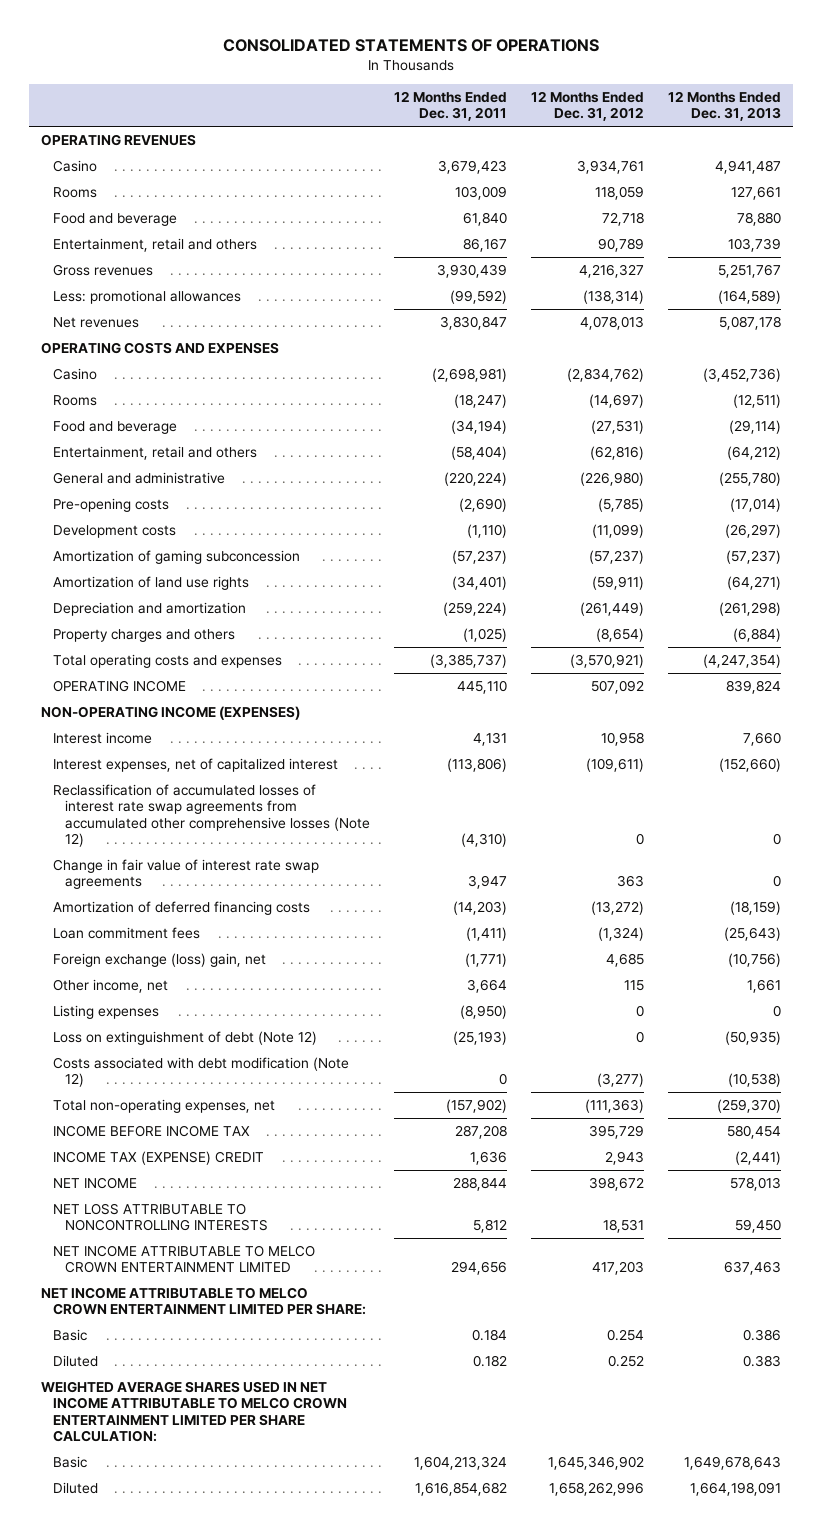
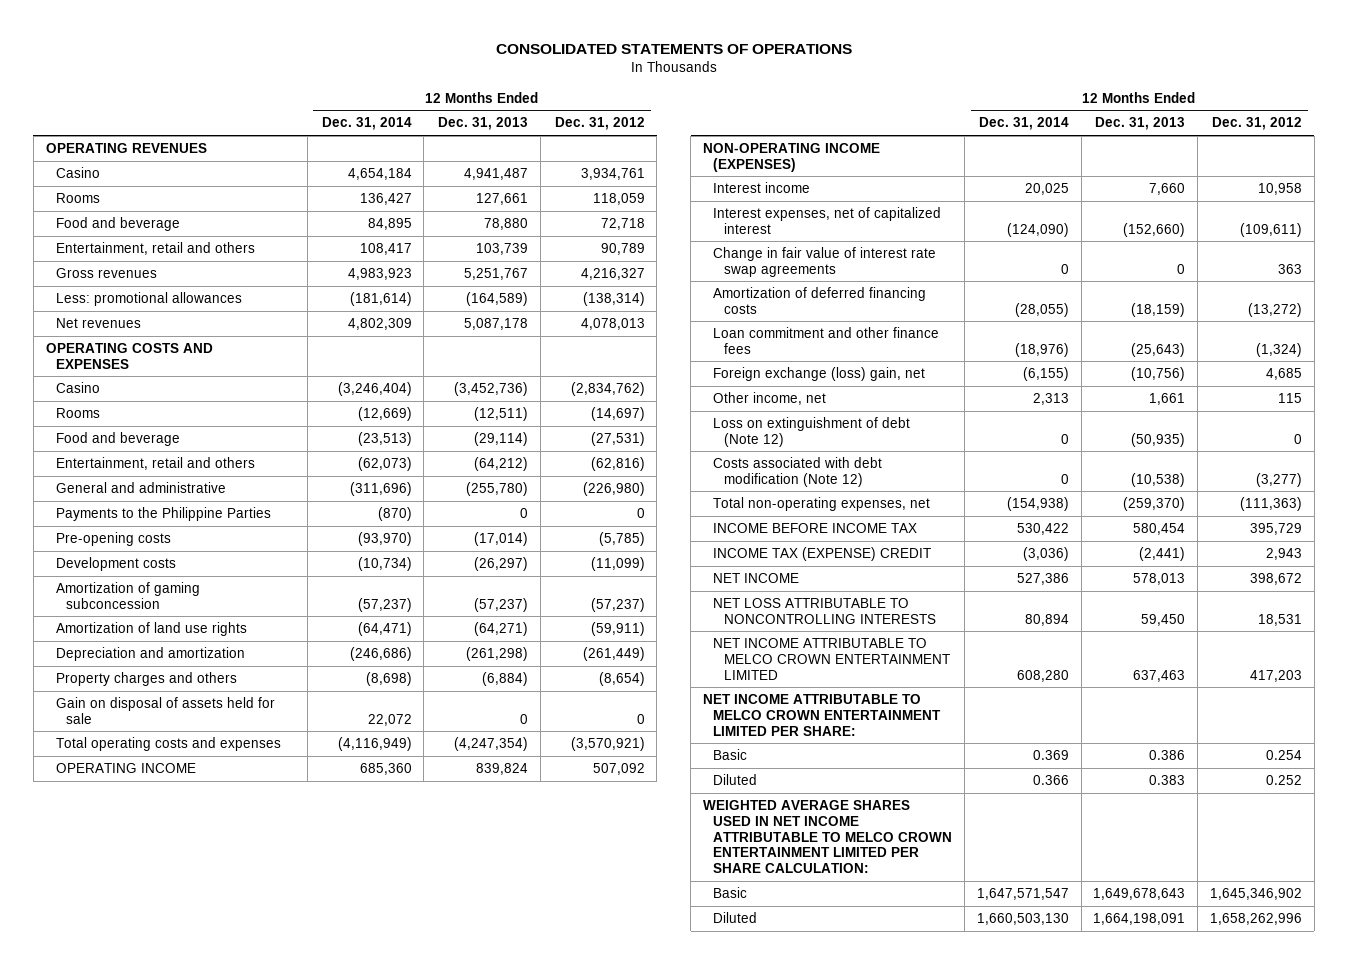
- | 12 Months Ended Dec. 31, 2011 | 12 Months Ended Dec. 31, 2012 | 12 Months Ended Dec. 31, 2013
+ | 12 Months Ended Dec. 31, 2014 | 12 Months Ended Dec. 31, 2013 | 12 Months Ended Dec. 31, 2012
+ Payments to the Philippine Parties | (870) | 0 | 0
+ Gain on disposal of assets held for sale | 22,072 | 0 | 0
- Reclassification of accumulated losses of interest rate swap agreements from accumulated other comprehensive losses (Note 12) | (4,310) | 0 | 0
- Loan commitment fees | (1,411) | (1,324) | (25,643)
+ Loan commitment and other finance fees | (18,976) | (25,643) | (1,324)
- Listing expenses | (8,950) | 0 | 0

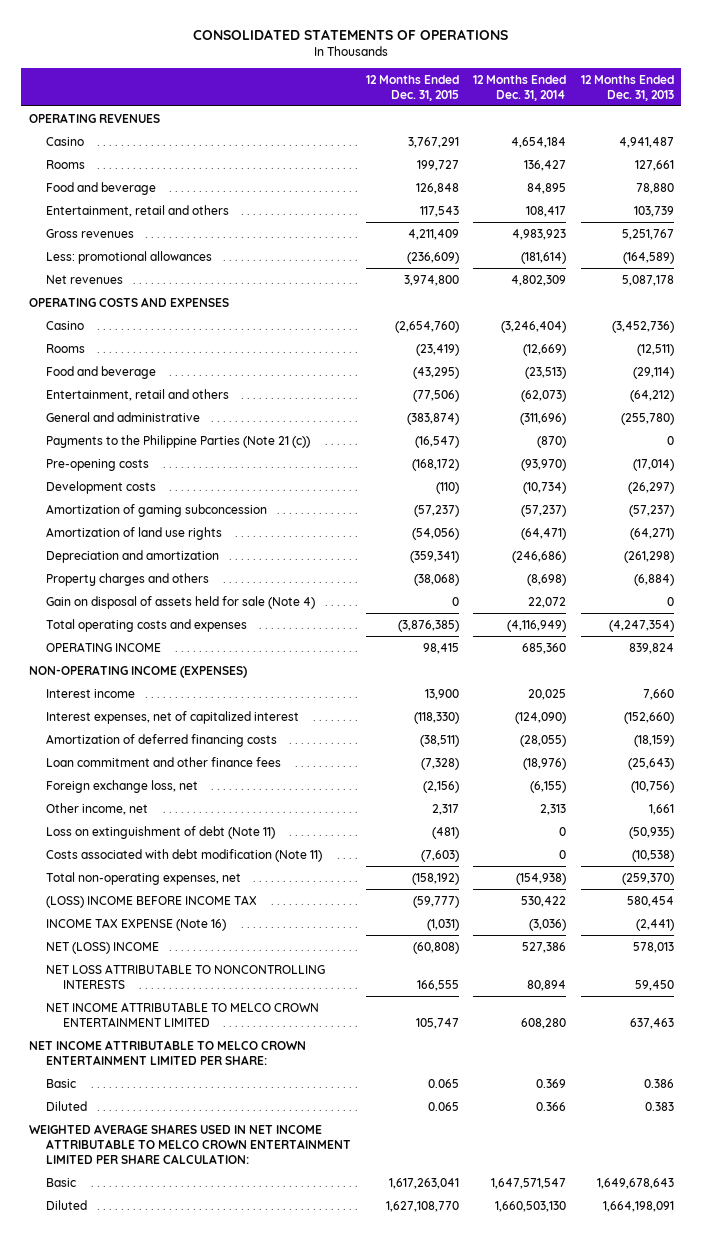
- | 12 Months Ended Dec. 31, 2014 | 12 Months Ended Dec. 31, 2013 | 12 Months Ended Dec. 31, 2012
+ | 12 Months Ended Dec. 31, 2015 | 12 Months Ended Dec. 31, 2014 | 12 Months Ended Dec. 31, 2013
- Payments to the Philippine Parties | (870) | 0 | 0
+ Payments to the Philippine Parties (Note 21 (c)) | (16,547) | (870) | 0
- Gain on disposal of assets held for sale | 22,072 | 0 | 0
+ Gain on disposal of assets held for sale (Note 4) | 0 | 22,072 | 0
- Change in fair value of interest rate swap agreements | 0 | 0 | 363
- Foreign exchange (loss) gain, net | (6,155) | (10,756) | 4,685
+ Foreign exchange loss, net | (2,156) | (6,155) | (10,756)
- Loss on extinguishment of debt (Note 12) | 0 | (50,935) | 0
- Costs associated with debt modification (Note 12) | 0 | (10,538) | (3,277)
+ Loss on extinguishment of debt (Note 11) | (481) | 0 | (50,935)
+ Costs associated with debt modification (Note 11) | (7,603) | 0 | (10,538)
- INCOME BEFORE INCOME TAX | 530,422 | 580,454 | 395,729
- INCOME TAX (EXPENSE) CREDIT | (3,036) | (2,441) | 2,943
- NET INCOME | 527,386 | 578,013 | 398,672
+ (LOSS) INCOME BEFORE INCOME TAX | (59,777) | 530,422 | 580,454
+ INCOME TAX EXPENSE (Note 16) | (1,031) | (3,036) | (2,441)
+ NET (LOSS) INCOME | (60,808) | 527,386 | 578,013

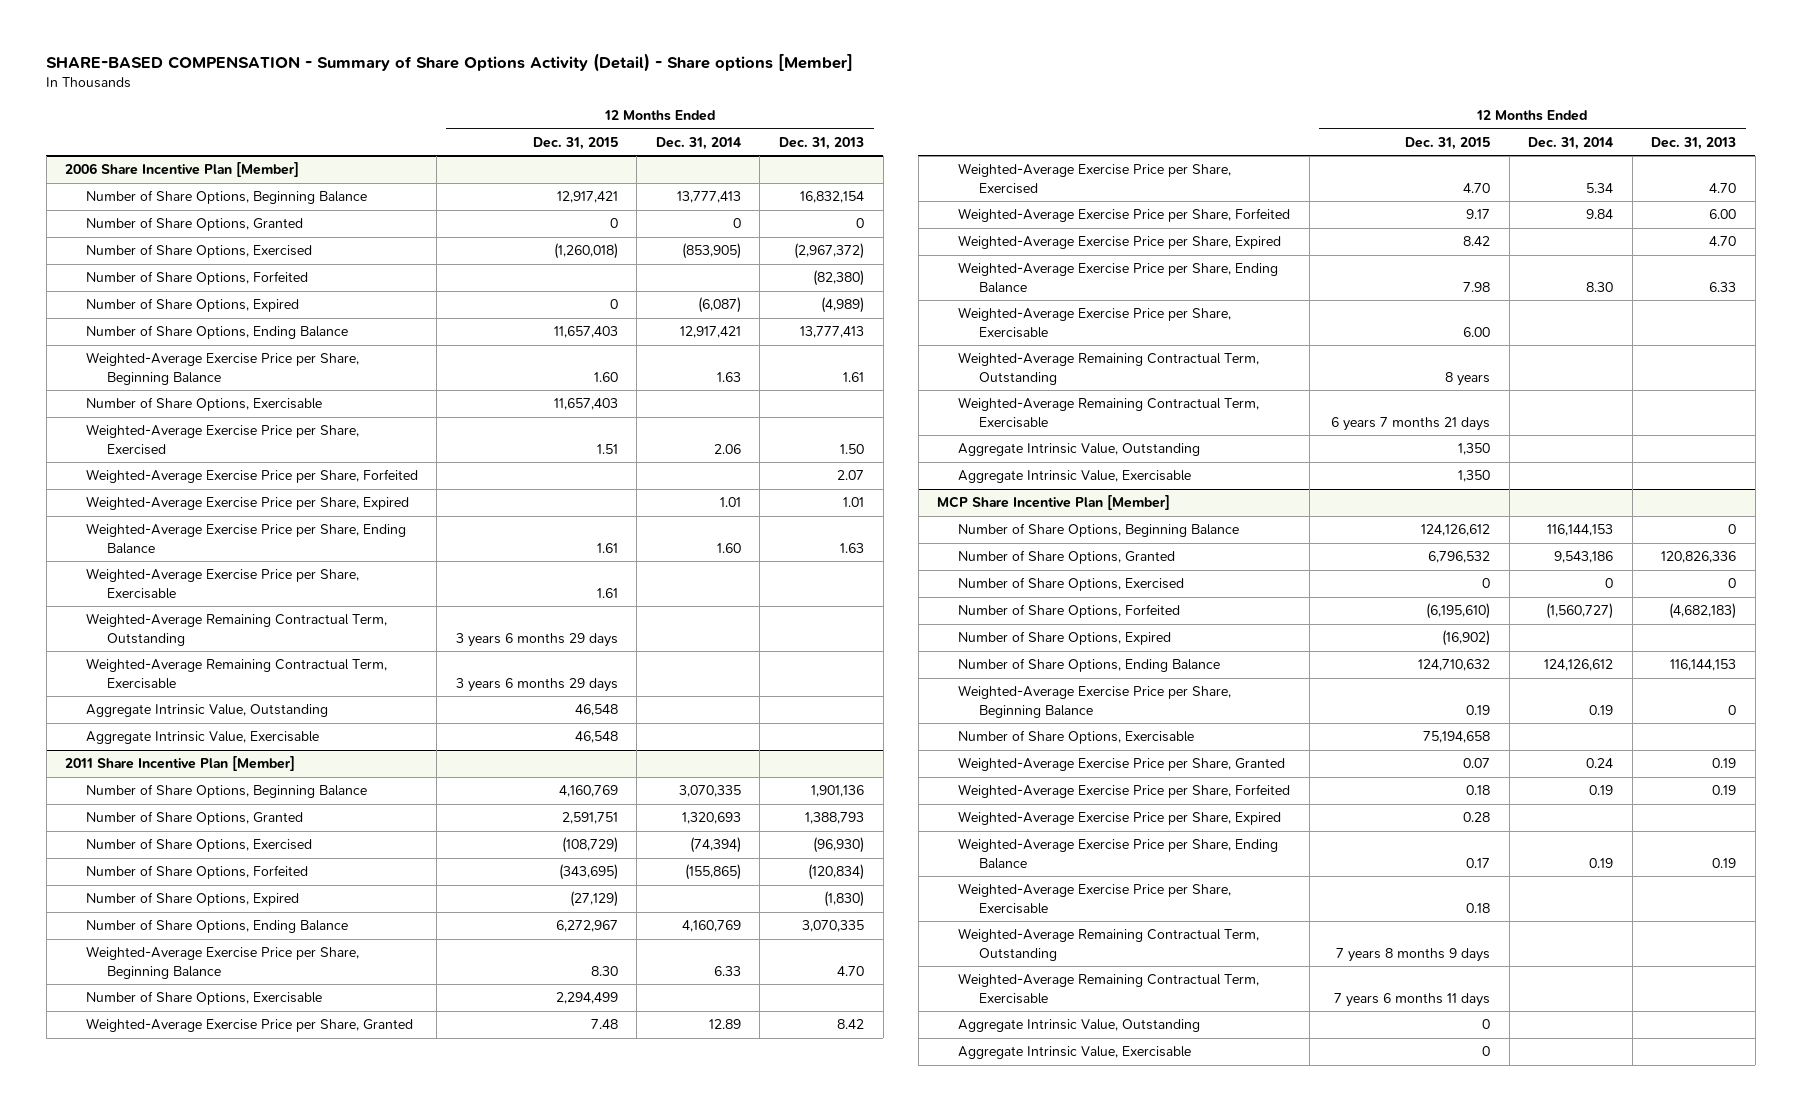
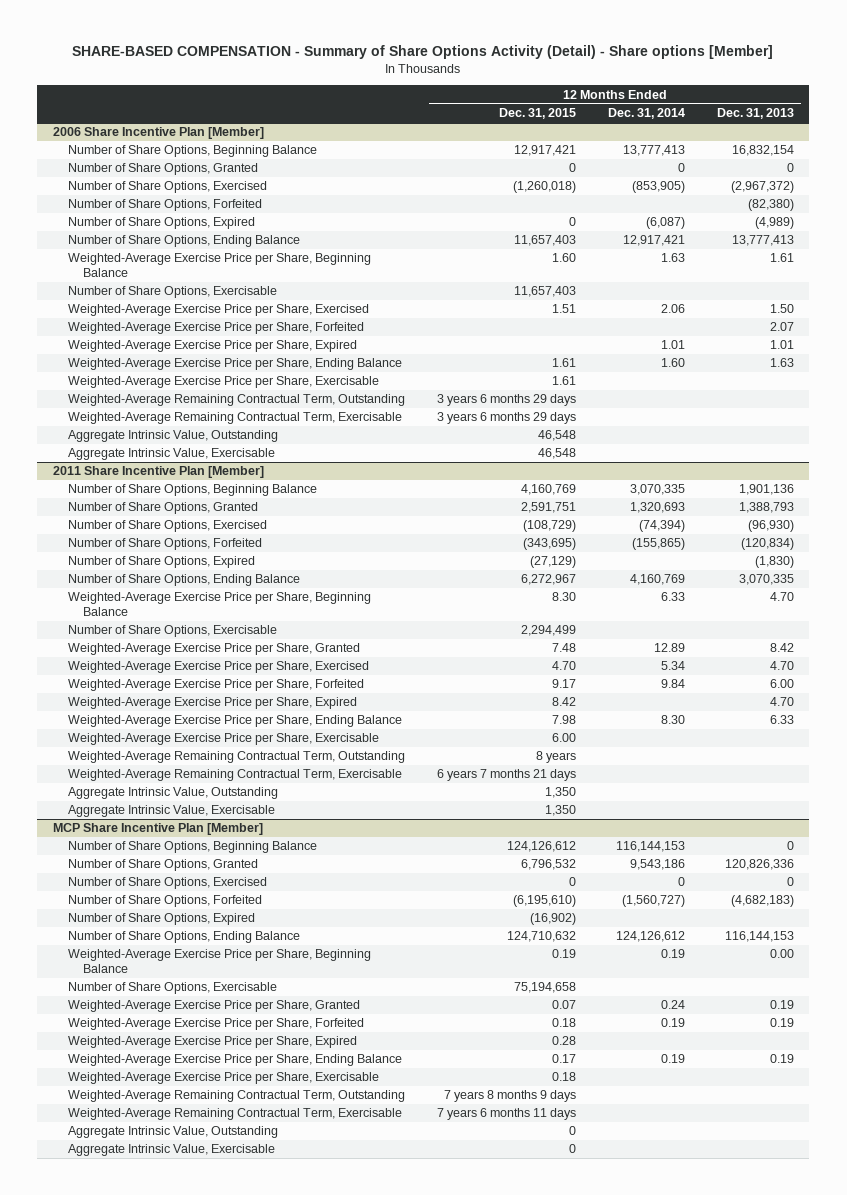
@ MCP Share Incentive Plan [Member]
- Weighted-Average Exercise Price per Share, Beginning Balance | 0.19 | 0.19 | 0
+ Weighted-Average Exercise Price per Share, Beginning Balance | 0.19 | 0.19 | 0.00

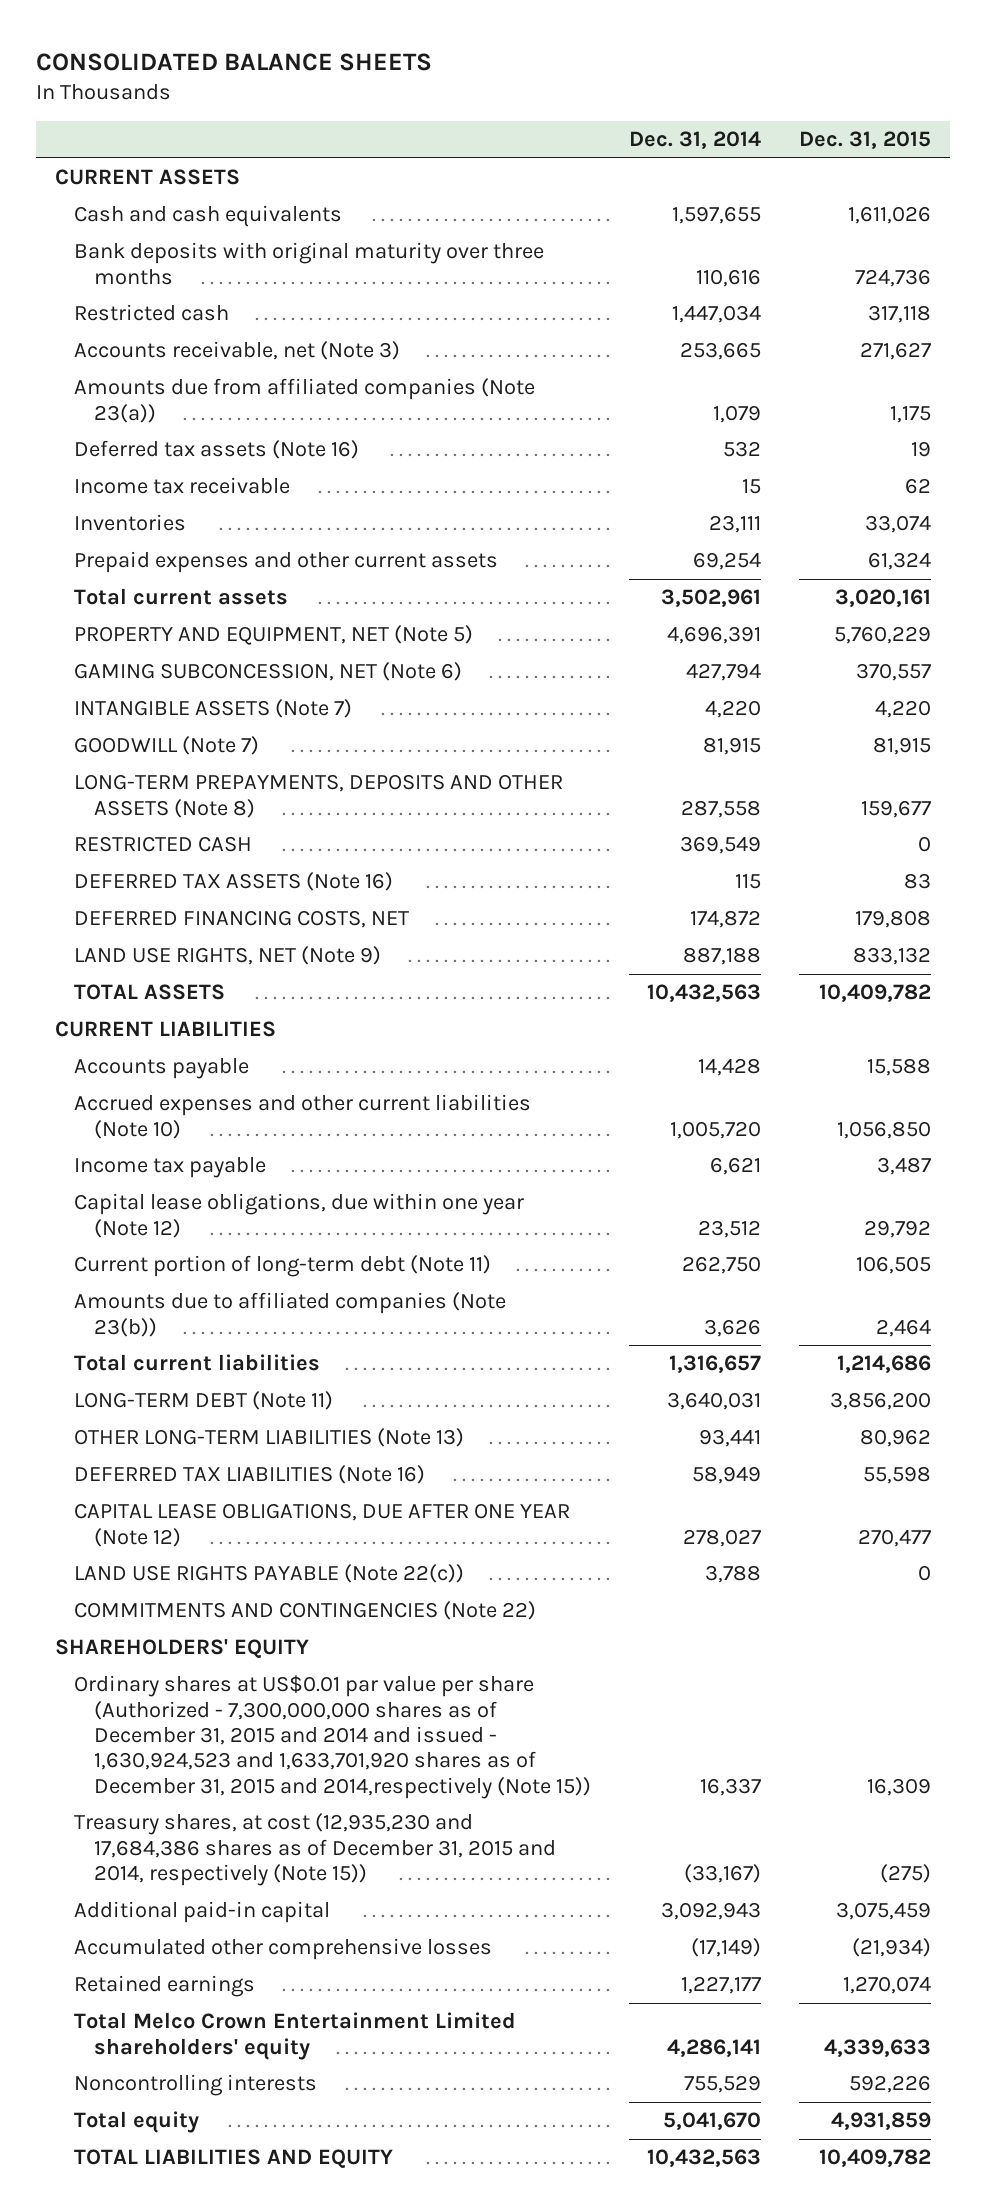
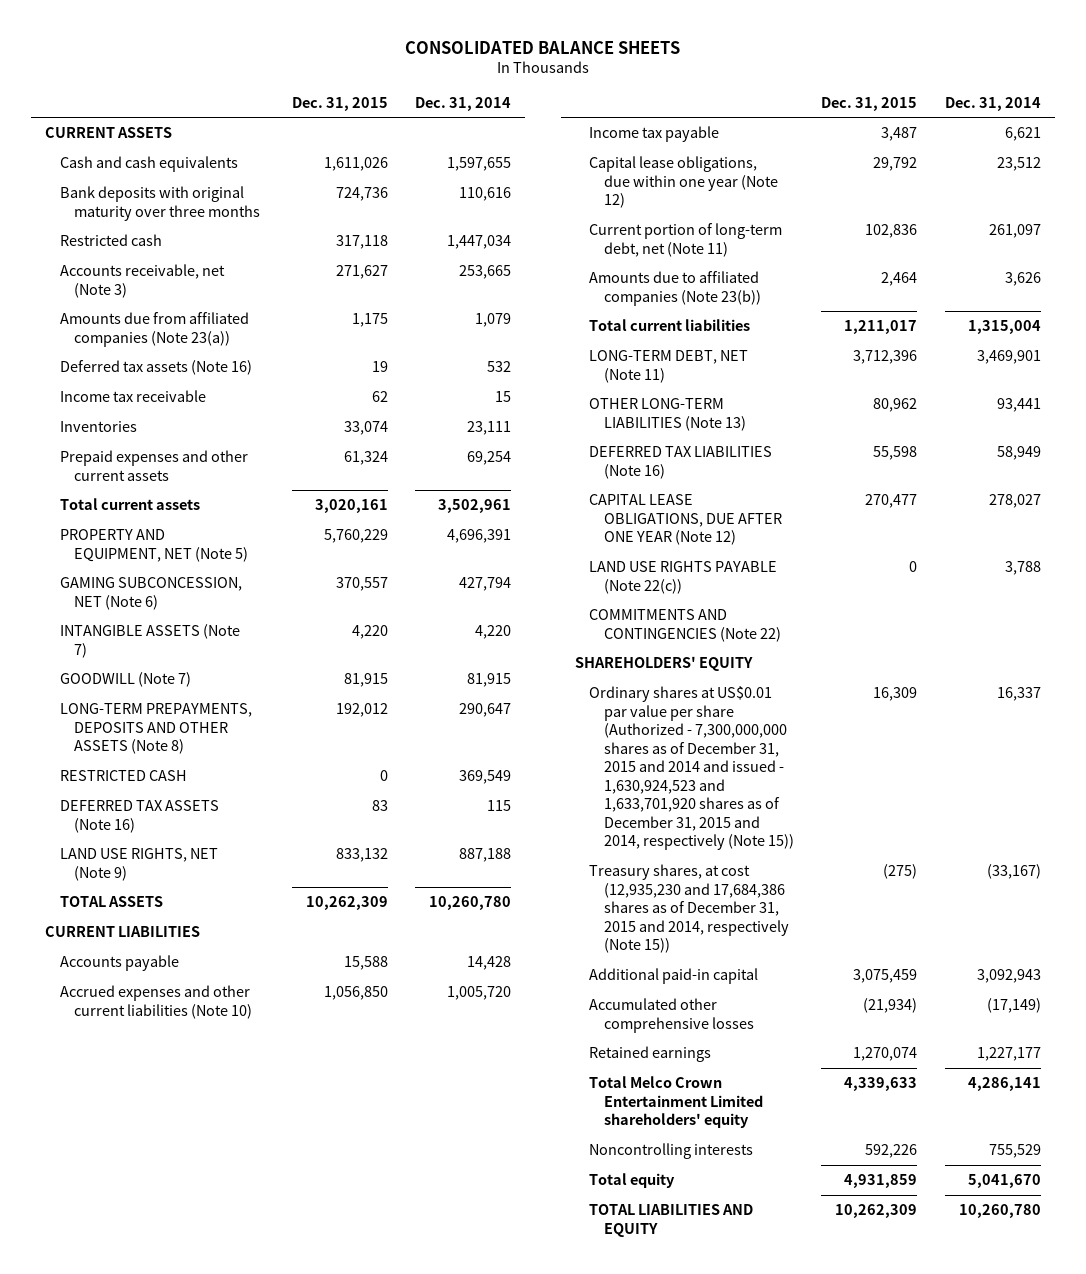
- | Dec. 31, 2014 | Dec. 31, 2015
+ | Dec. 31, 2015 | Dec. 31, 2014
- LONG-TERM PREPAYMENTS, DEPOSITS AND OTHER ASSETS (Note 8) | 287,558 | 159,677
+ LONG-TERM PREPAYMENTS, DEPOSITS AND OTHER ASSETS (Note 8) | 192,012 | 290,647
- DEFERRED FINANCING COSTS, NET | 174,872 | 179,808
- TOTAL ASSETS | 10,432,563 | 10,409,782
+ TOTAL ASSETS | 10,262,309 | 10,260,780
- Current portion of long-term debt (Note 11) | 262,750 | 106,505
+ Current portion of long-term debt, net (Note 11) | 102,836 | 261,097
- Total current liabilities | 1,316,657 | 1,214,686
- LONG-TERM DEBT (Note 11) | 3,640,031 | 3,856,200
+ Total current liabilities | 1,211,017 | 1,315,004
+ LONG-TERM DEBT, NET (Note 11) | 3,712,396 | 3,469,901
- Ordinary shares at US$0.01 par value per share (Authorized - 7,300,000,000 shares as of December 31, 2015 and 2014 and issued - 1,630,924,523 and 1,633,701,920 shares as of December 31, 2015 and 2014,respectively (Note 15)) | 16,337 | 16,309
+ Ordinary shares at US$0.01 par value per share (Authorized - 7,300,000,000 shares as of December 31, 2015 and 2014 and issued - 1,630,924,523 and 1,633,701,920 shares as of December 31, 2015 and 2014, respectively (Note 15)) | 16,309 | 16,337
- TOTAL LIABILITIES AND EQUITY | 10,432,563 | 10,409,782
+ TOTAL LIABILITIES AND EQUITY | 10,262,309 | 10,260,780

